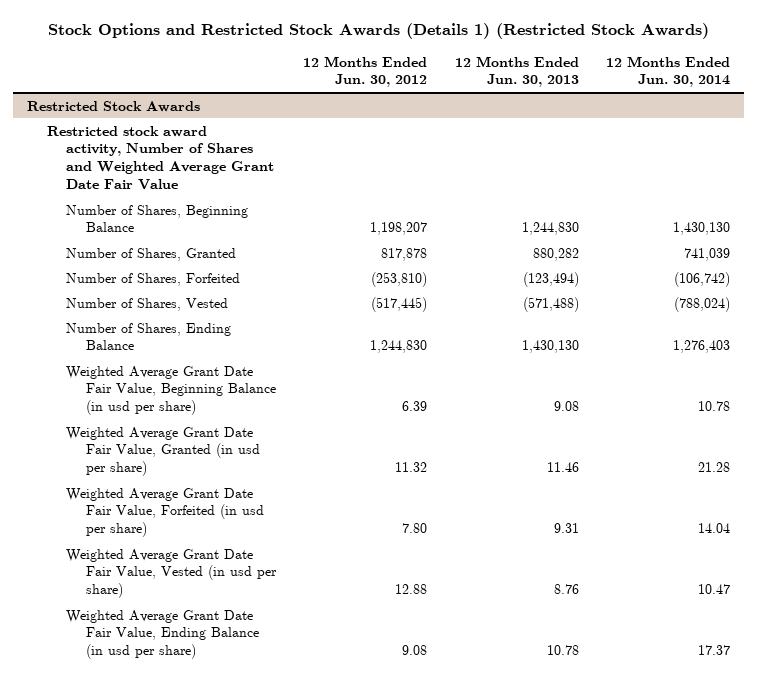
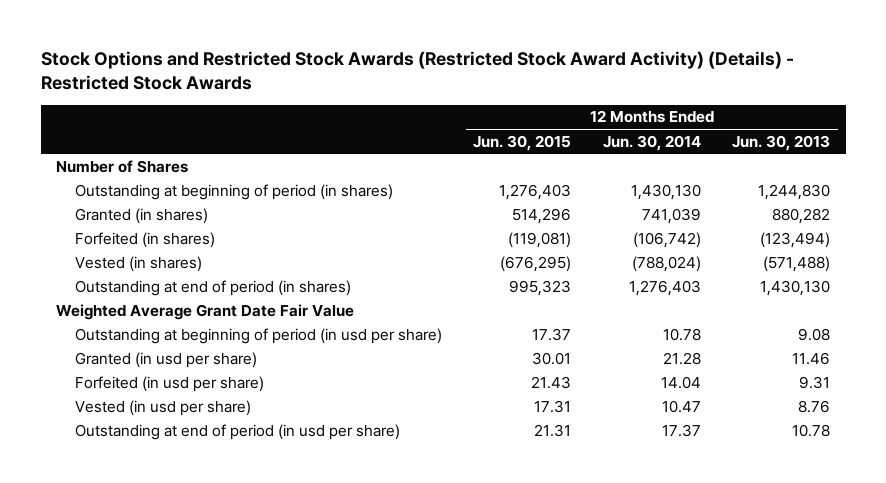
- Stock Options and Restricted Stock Awards (Details 1) (Restricted Stock Awards)
+ Stock Options and Restricted Stock Awards (Restricted Stock Award Activity) (Details) - Restricted Stock Awards
- | 12 Months Ended Jun. 30, 2012 | 12 Months Ended Jun. 30, 2013 | 12 Months Ended Jun. 30, 2014
+ | 12 Months Ended Jun. 30, 2015 | 12 Months Ended Jun. 30, 2014 | 12 Months Ended Jun. 30, 2013
- Restricted Stock Awards
- Restricted stock award activity, Number of Shares and Weighted Average Grant Date Fair Value
- Number of Shares, Beginning Balance | 1,198,207 | 1,244,830 | 1,430,130
- Number of Shares, Granted | 817,878 | 880,282 | 741,039
- Number of Shares, Forfeited | (253,810) | (123,494) | (106,742)
- Number of Shares, Vested | (517,445) | (571,488) | (788,024)
- Number of Shares, Ending Balance | 1,244,830 | 1,430,130 | 1,276,403
- Weighted Average Grant Date Fair Value, Beginning Balance (in usd per share) | 6.39 | 9.08 | 10.78
- Weighted Average Grant Date Fair Value, Granted (in usd per share) | 11.32 | 11.46 | 21.28
- Weighted Average Grant Date Fair Value, Forfeited (in usd per share) | 7.80 | 9.31 | 14.04
- Weighted Average Grant Date Fair Value, Vested (in usd per share) | 12.88 | 8.76 | 10.47
- Weighted Average Grant Date Fair Value, Ending Balance (in usd per share) | 9.08 | 10.78 | 17.37
+ Number of Shares
+ Outstanding at beginning of period (in shares) | 1,276,403 | 1,430,130 | 1,244,830
+ Granted (in shares) | 514,296 | 741,039 | 880,282
+ Forfeited (in shares) | (119,081) | (106,742) | (123,494)
+ Vested (in shares) | (676,295) | (788,024) | (571,488)
+ Outstanding at end of period (in shares) | 995,323 | 1,276,403 | 1,430,130
+ Weighted Average Grant Date Fair Value
+ Outstanding at beginning of period (in usd per share) | 17.37 | 10.78 | 9.08
+ Granted (in usd per share) | 30.01 | 21.28 | 11.46
+ Forfeited (in usd per share) | 21.43 | 14.04 | 9.31
+ Vested (in usd per share) | 17.31 | 10.47 | 8.76
+ Outstanding at end of period (in usd per share) | 21.31 | 17.37 | 10.78

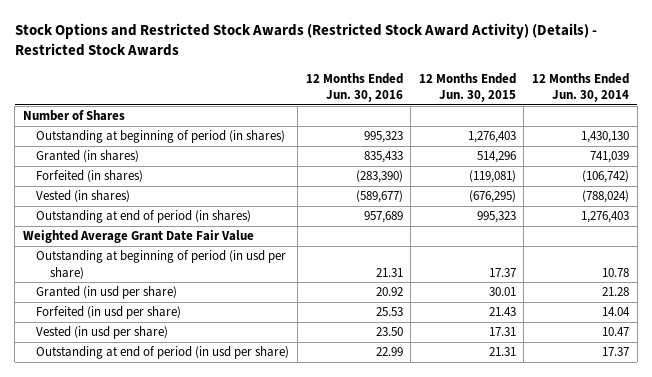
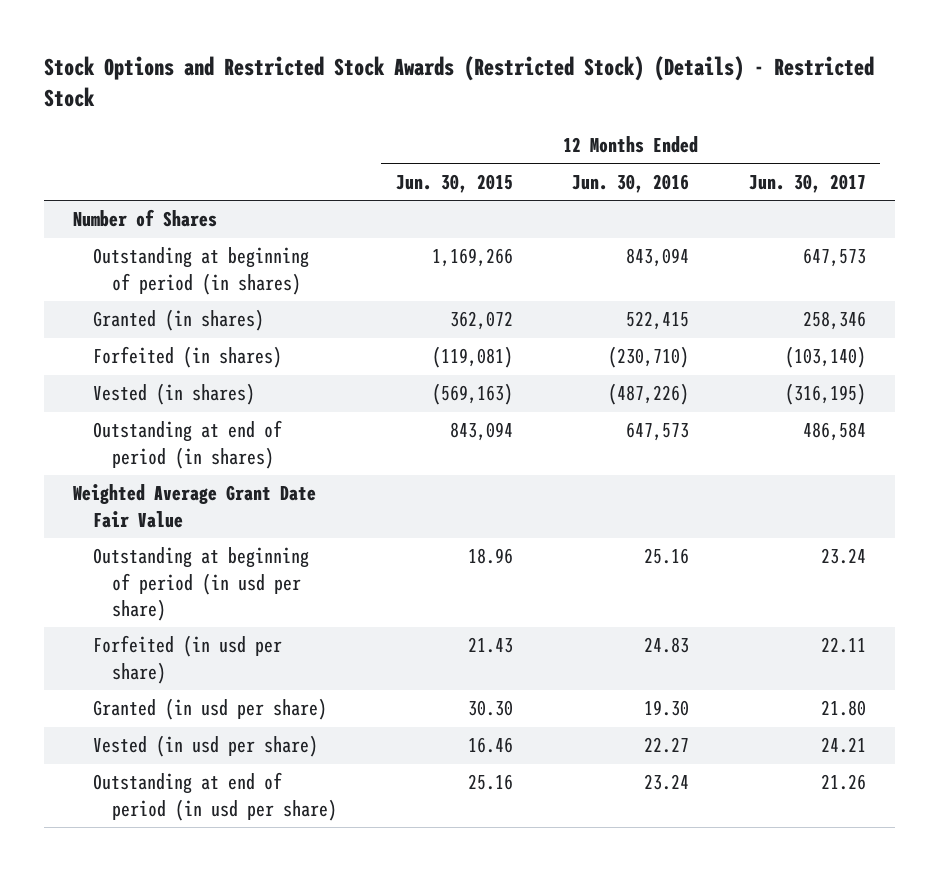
- Stock Options and Restricted Stock Awards (Restricted Stock Award Activity) (Details) - Restricted Stock Awards
+ Stock Options and Restricted Stock Awards (Restricted Stock) (Details) - Restricted Stock
- | 12 Months Ended Jun. 30, 2016 | 12 Months Ended Jun. 30, 2015 | 12 Months Ended Jun. 30, 2014
+ | 12 Months Ended Jun. 30, 2015 | 12 Months Ended Jun. 30, 2016 | 12 Months Ended Jun. 30, 2017
- Outstanding at beginning of period (in shares) | 995,323 | 1,276,403 | 1,430,130
- Granted (in shares) | 835,433 | 514,296 | 741,039
- Forfeited (in shares) | (283,390) | (119,081) | (106,742)
- Vested (in shares) | (589,677) | (676,295) | (788,024)
- Outstanding at end of period (in shares) | 957,689 | 995,323 | 1,276,403
+ Outstanding at beginning of period (in shares) | 1,169,266 | 843,094 | 647,573
+ Granted (in shares) | 362,072 | 522,415 | 258,346
+ Forfeited (in shares) | (119,081) | (230,710) | (103,140)
+ Vested (in shares) | (569,163) | (487,226) | (316,195)
+ Outstanding at end of period (in shares) | 843,094 | 647,573 | 486,584
- Outstanding at beginning of period (in usd per share) | 21.31 | 17.37 | 10.78
- Granted (in usd per share) | 20.92 | 30.01 | 21.28
- Forfeited (in usd per share) | 25.53 | 21.43 | 14.04
- Vested (in usd per share) | 23.50 | 17.31 | 10.47
- Outstanding at end of period (in usd per share) | 22.99 | 21.31 | 17.37
+ Outstanding at beginning of period (in usd per share) | 18.96 | 25.16 | 23.24
+ Forfeited (in usd per share) | 21.43 | 24.83 | 22.11
+ Granted (in usd per share) | 30.30 | 19.30 | 21.80
+ Vested (in usd per share) | 16.46 | 22.27 | 24.21
+ Outstanding at end of period (in usd per share) | 25.16 | 23.24 | 21.26

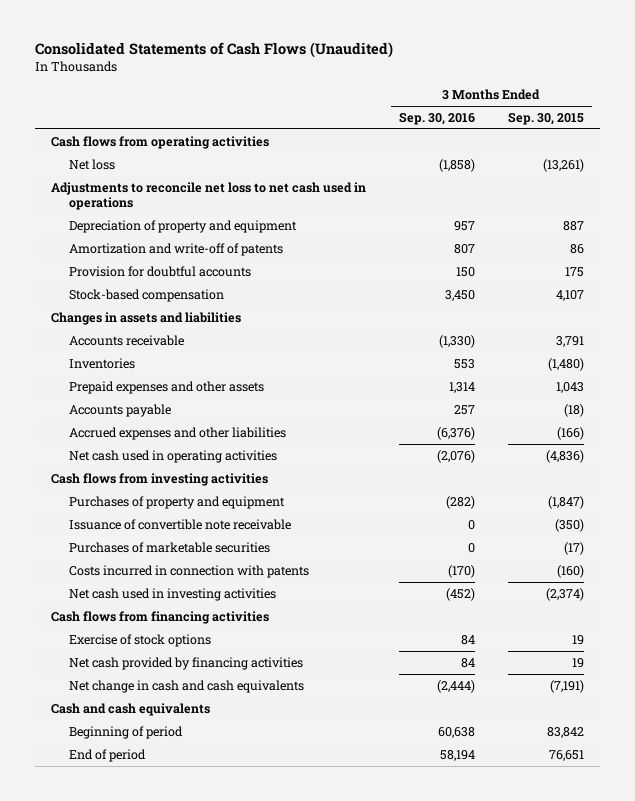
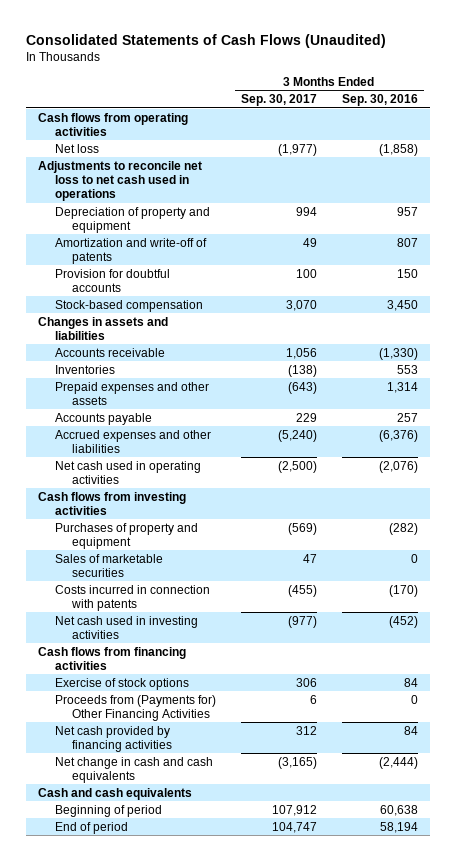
- | 3 Months Ended Sep. 30, 2016 | 3 Months Ended Sep. 30, 2015
+ | 3 Months Ended Sep. 30, 2017 | 3 Months Ended Sep. 30, 2016
- Issuance of convertible note receivable | 0 | (350)
- Purchases of marketable securities | 0 | (17)
+ Sales of marketable securities | 47 | 0
+ Proceeds from (Payments for) Other Financing Activities | 6 | 0

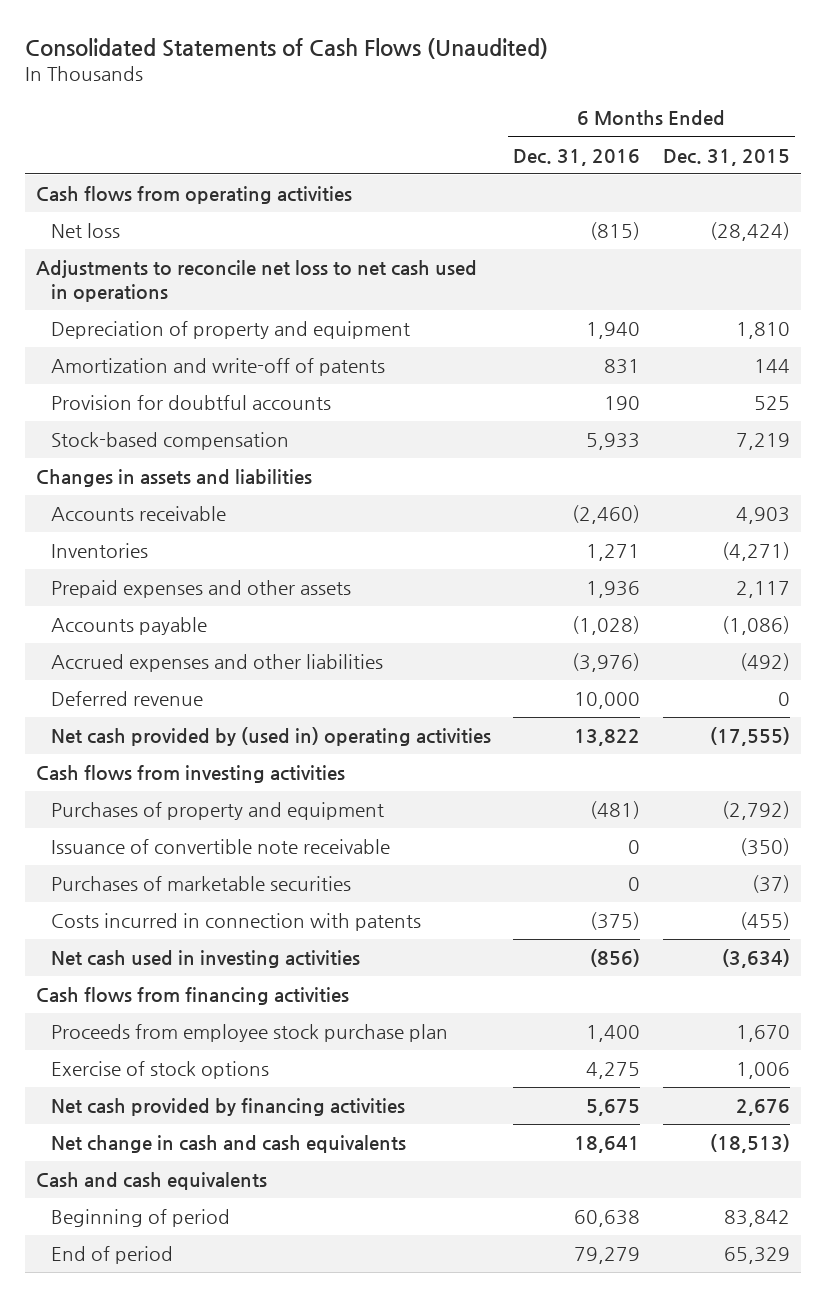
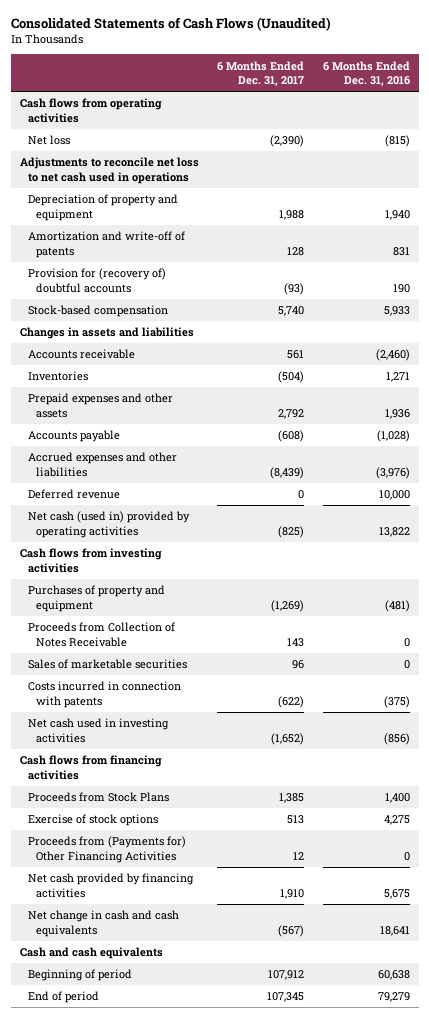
- | 6 Months Ended Dec. 31, 2016 | 6 Months Ended Dec. 31, 2015
+ | 6 Months Ended Dec. 31, 2017 | 6 Months Ended Dec. 31, 2016
- Provision for doubtful accounts | 190 | 525
+ Provision for (recovery of) doubtful accounts | (93) | 190
- Net cash provided by (used in) operating activities | 13,822 | (17,555)
+ Net cash (used in) provided by operating activities | (825) | 13,822
- Issuance of convertible note receivable | 0 | (350)
- Purchases of marketable securities | 0 | (37)
+ Proceeds from Collection of Notes Receivable | 143 | 0
+ Sales of marketable securities | 96 | 0
- Proceeds from employee stock purchase plan | 1,400 | 1,670
+ Proceeds from Stock Plans | 1,385 | 1,400
+ Proceeds from (Payments for) Other Financing Activities | 12 | 0

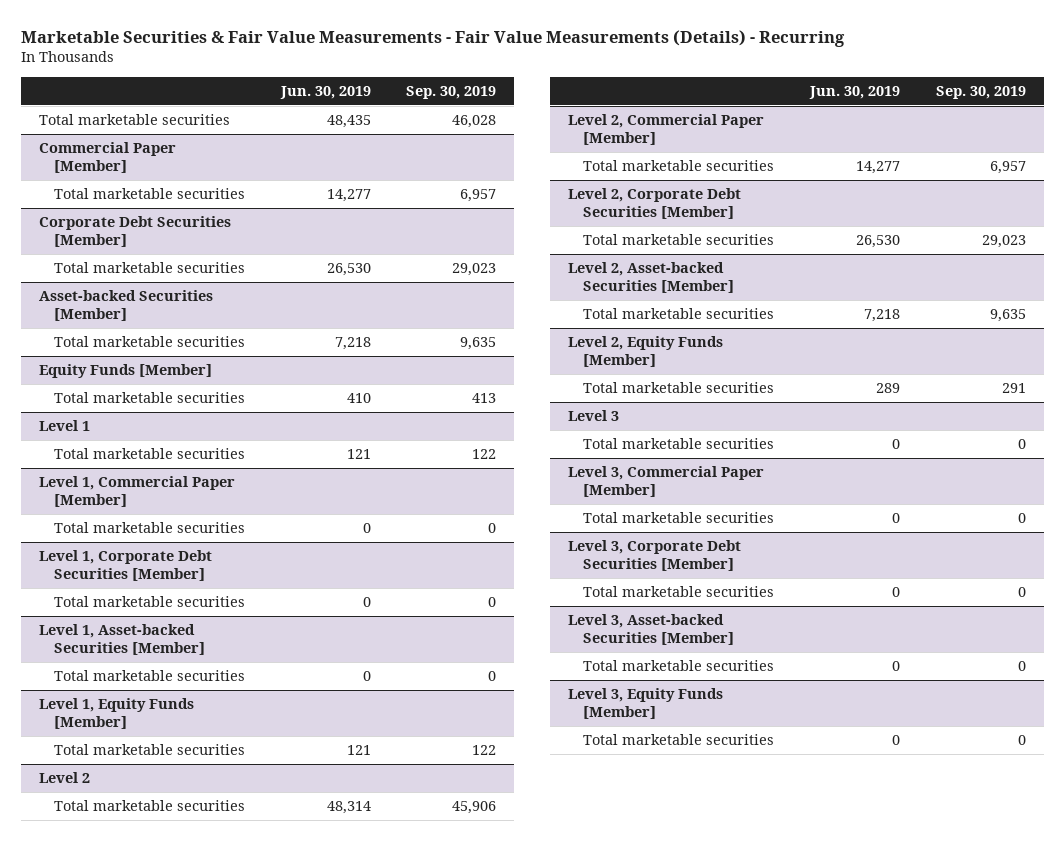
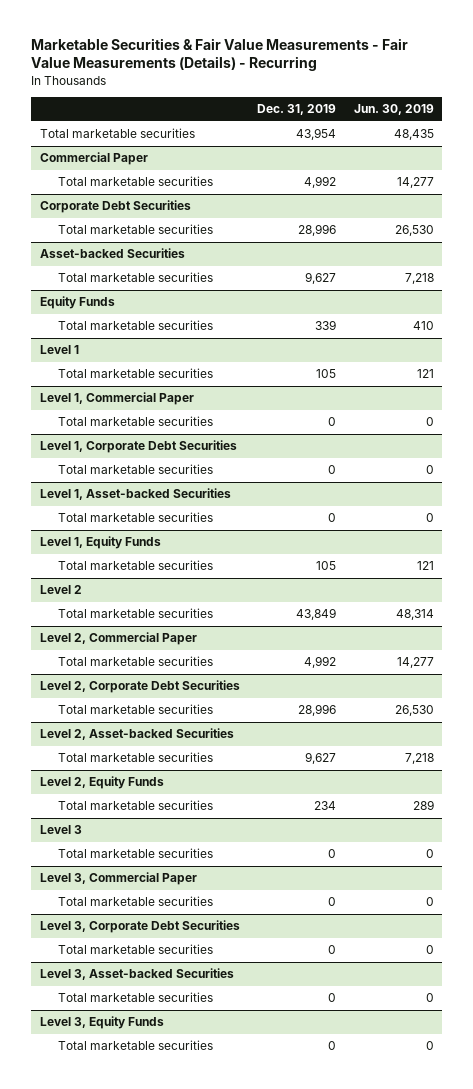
- | Jun. 30, 2019 | Sep. 30, 2019
+ | Dec. 31, 2019 | Jun. 30, 2019
- Commercial Paper [Member]
+ Commercial Paper
- Corporate Debt Securities [Member]
+ Corporate Debt Securities
- Asset-backed Securities [Member]
+ Asset-backed Securities
- Equity Funds [Member]
+ Equity Funds
- Level 1, Commercial Paper [Member]
+ Level 1, Commercial Paper
- Level 1, Corporate Debt Securities [Member]
+ Level 1, Corporate Debt Securities
- Level 1, Asset-backed Securities [Member]
+ Level 1, Asset-backed Securities
- Level 1, Equity Funds [Member]
+ Level 1, Equity Funds
- Level 2, Commercial Paper [Member]
+ Level 2, Commercial Paper
- Level 2, Corporate Debt Securities [Member]
+ Level 2, Corporate Debt Securities
- Level 2, Asset-backed Securities [Member]
+ Level 2, Asset-backed Securities
- Level 2, Equity Funds [Member]
+ Level 2, Equity Funds
- Level 3, Commercial Paper [Member]
+ Level 3, Commercial Paper
- Level 3, Corporate Debt Securities [Member]
+ Level 3, Corporate Debt Securities
- Level 3, Asset-backed Securities [Member]
+ Level 3, Asset-backed Securities
- Level 3, Equity Funds [Member]
+ Level 3, Equity Funds

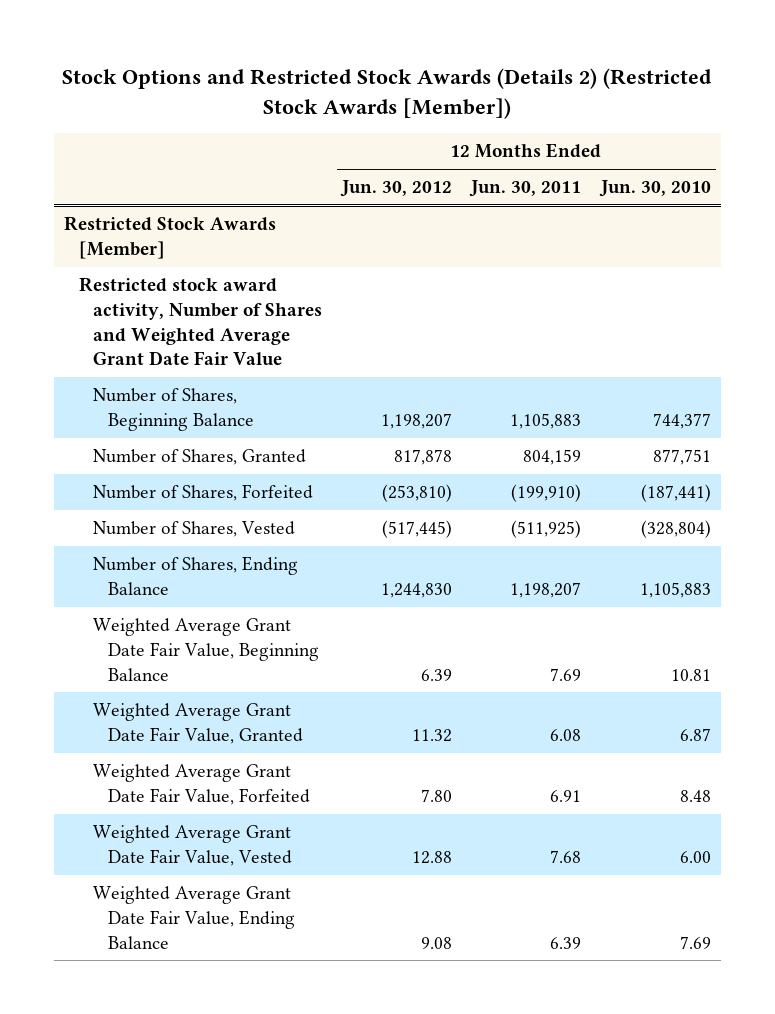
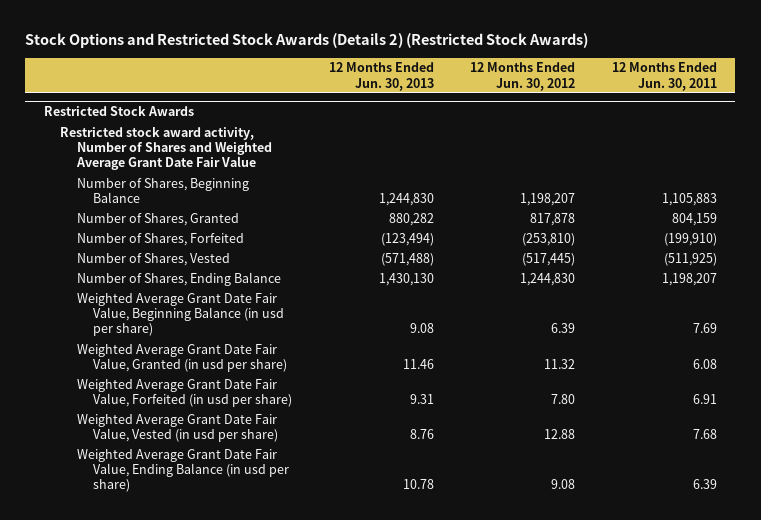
- Stock Options and Restricted Stock Awards (Details 2) (Restricted Stock Awards [Member])
+ Stock Options and Restricted Stock Awards (Details 2) (Restricted Stock Awards)
- | 12 Months Ended Jun. 30, 2012 | 12 Months Ended Jun. 30, 2011 | 12 Months Ended Jun. 30, 2010
+ | 12 Months Ended Jun. 30, 2013 | 12 Months Ended Jun. 30, 2012 | 12 Months Ended Jun. 30, 2011
- Restricted Stock Awards [Member]
+ Restricted Stock Awards
- Weighted Average Grant Date Fair Value, Beginning Balance | 6.39 | 7.69 | 10.81
- Weighted Average Grant Date Fair Value, Granted | 11.32 | 6.08 | 6.87
- Weighted Average Grant Date Fair Value, Forfeited | 7.80 | 6.91 | 8.48
- Weighted Average Grant Date Fair Value, Vested | 12.88 | 7.68 | 6.00
- Weighted Average Grant Date Fair Value, Ending Balance | 9.08 | 6.39 | 7.69
+ Weighted Average Grant Date Fair Value, Beginning Balance (in usd per share) | 9.08 | 6.39 | 7.69
+ Weighted Average Grant Date Fair Value, Granted (in usd per share) | 11.46 | 11.32 | 6.08
+ Weighted Average Grant Date Fair Value, Forfeited (in usd per share) | 9.31 | 7.80 | 6.91
+ Weighted Average Grant Date Fair Value, Vested (in usd per share) | 8.76 | 12.88 | 7.68
+ Weighted Average Grant Date Fair Value, Ending Balance (in usd per share) | 10.78 | 9.08 | 6.39

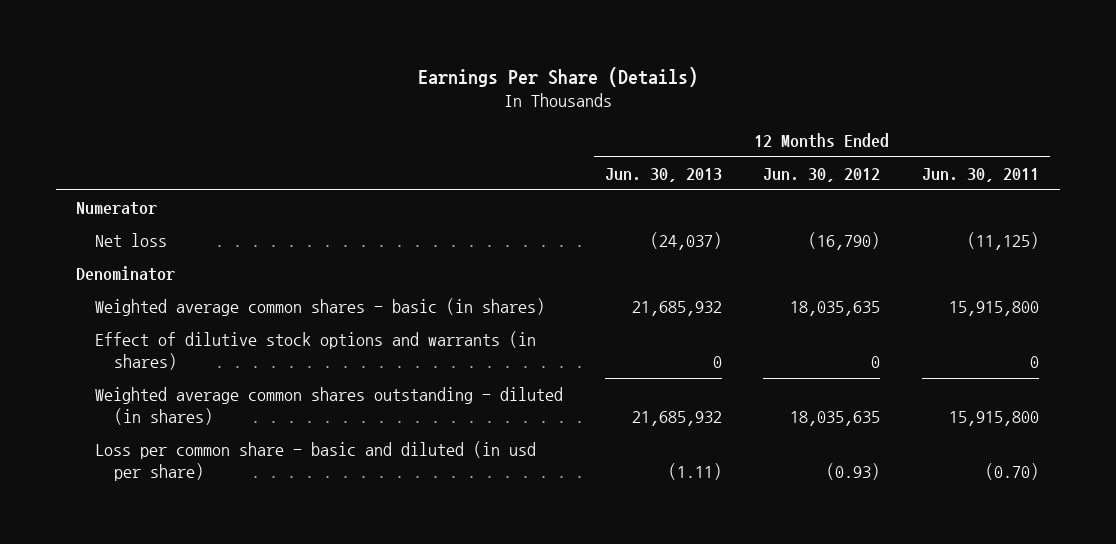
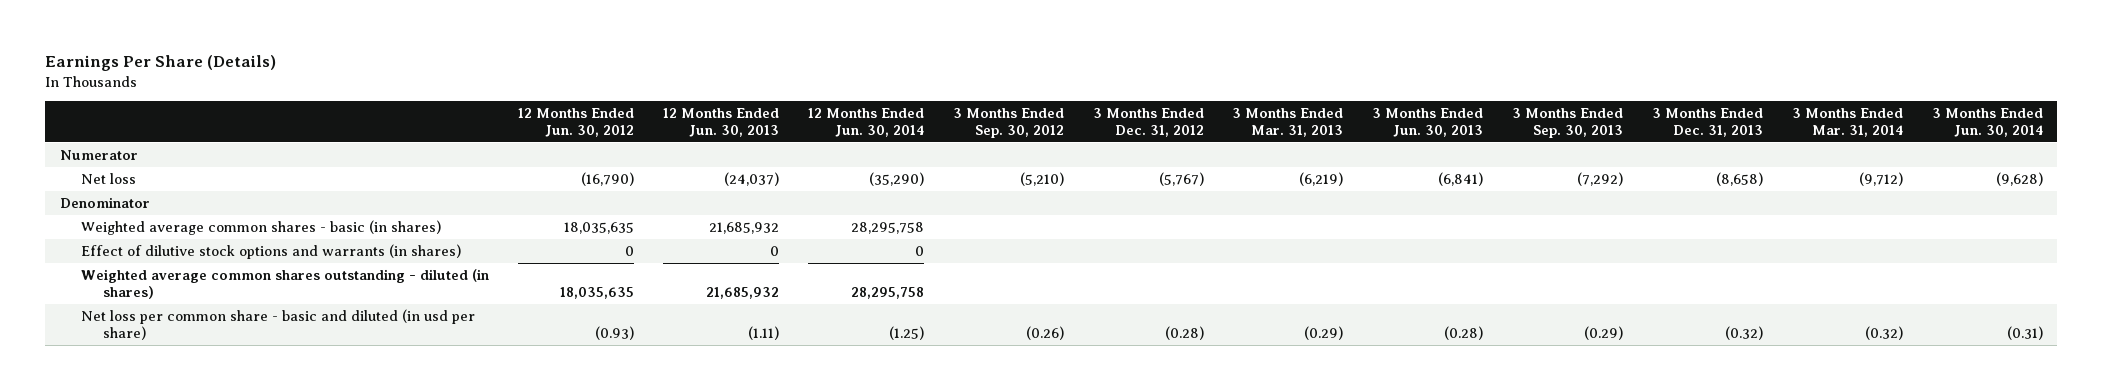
- | 12 Months Ended Jun. 30, 2013 | 12 Months Ended Jun. 30, 2012 | 12 Months Ended Jun. 30, 2011
+ | 12 Months Ended Jun. 30, 2012 | 12 Months Ended Jun. 30, 2013 | 12 Months Ended Jun. 30, 2014 | 3 Months Ended Sep. 30, 2012 | 3 Months Ended Dec. 31, 2012 | 3 Months Ended Mar. 31, 2013 | 3 Months Ended Jun. 30, 2013 | 3 Months Ended Sep. 30, 2013 | 3 Months Ended Dec. 31, 2013 | 3 Months Ended Mar. 31, 2014 | 3 Months Ended Jun. 30, 2014
- Loss per common share - basic and diluted (in usd per share) | (1.11) | (0.93) | (0.70)
+ Net loss per common share - basic and diluted (in usd per share) | (0.93) | (1.11) | (1.25) | (0.26) | (0.28) | (0.29) | (0.28) | (0.29) | (0.32) | (0.32) | (0.31)

